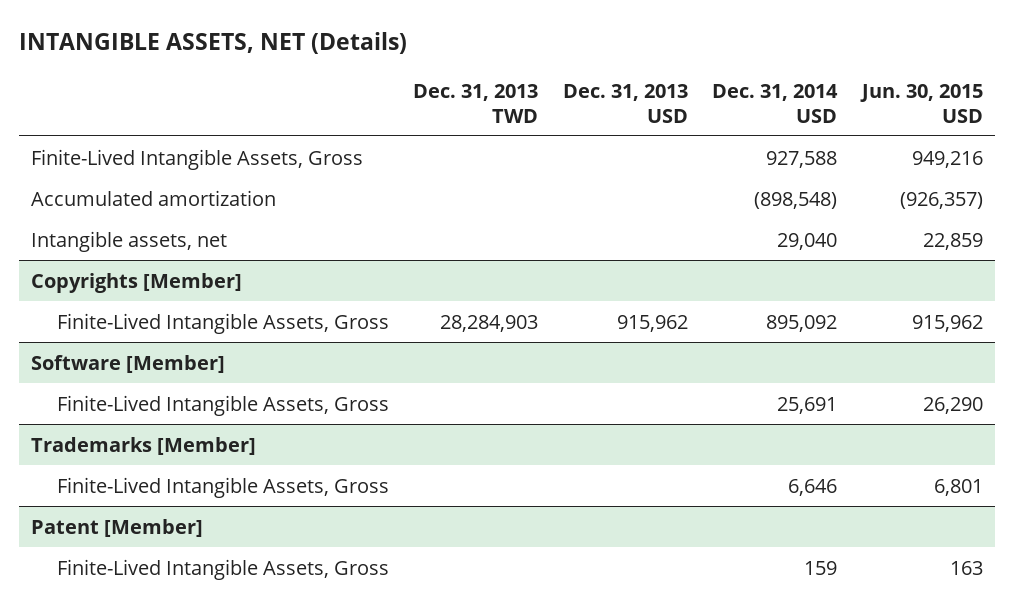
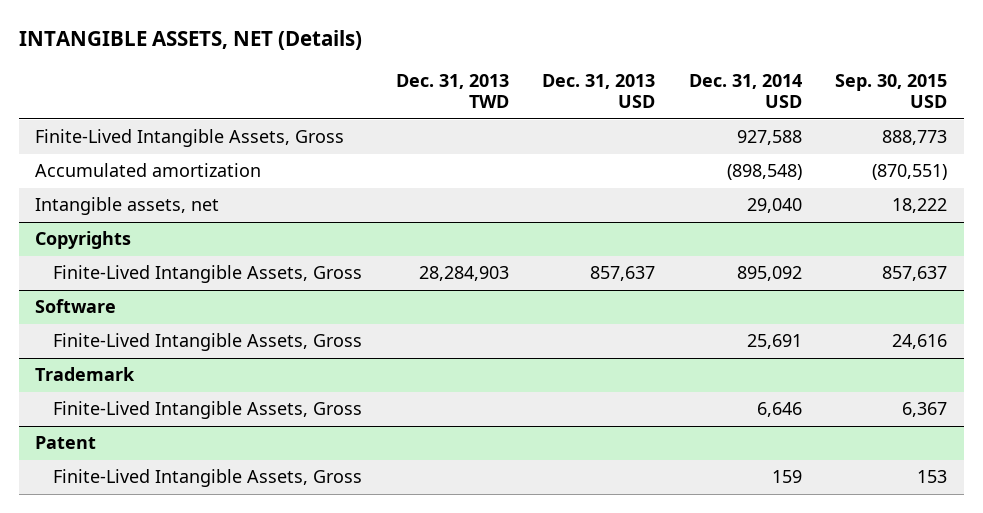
- | Dec. 31, 2013 TWD | Dec. 31, 2013 USD | Dec. 31, 2014 USD | Jun. 30, 2015 USD
+ | Dec. 31, 2013 TWD | Dec. 31, 2013 USD | Dec. 31, 2014 USD | Sep. 30, 2015 USD
- Copyrights [Member]
- Finite-Lived Intangible Assets, Gross | 28,284,903 | 915,962 | 895,092 | 915,962
- Software [Member]
+ Copyrights
+ Finite-Lived Intangible Assets, Gross | 28,284,903 | 857,637 | 895,092 | 857,637
+ Software
- Trademarks [Member]
+ Trademark
- Patent [Member]
+ Patent

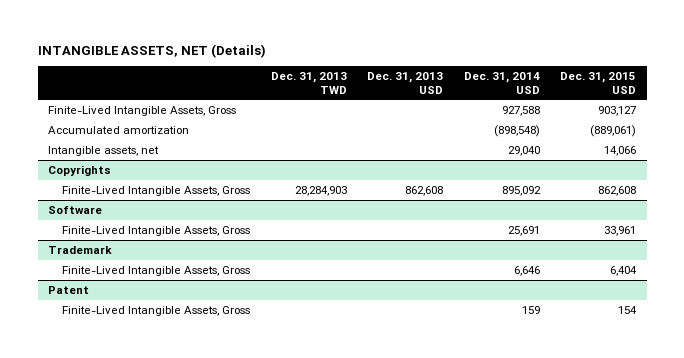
- | Dec. 31, 2013 TWD | Dec. 31, 2013 USD | Dec. 31, 2014 USD | Sep. 30, 2015 USD
+ | Dec. 31, 2013 TWD | Dec. 31, 2013 USD | Dec. 31, 2014 USD | Dec. 31, 2015 USD
@ Copyrights
- Finite-Lived Intangible Assets, Gross | 28,284,903 | 857,637 | 895,092 | 857,637
+ Finite-Lived Intangible Assets, Gross | 28,284,903 | 862,608 | 895,092 | 862,608

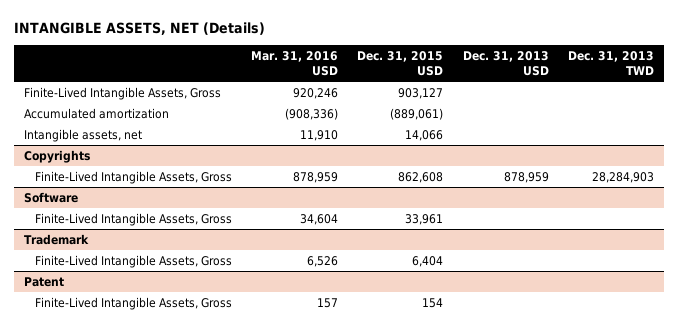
- | Dec. 31, 2013 TWD | Dec. 31, 2013 USD | Dec. 31, 2014 USD | Dec. 31, 2015 USD
+ | Mar. 31, 2016 USD | Dec. 31, 2015 USD | Dec. 31, 2013 USD | Dec. 31, 2013 TWD
@ Copyrights
- Finite-Lived Intangible Assets, Gross | 28,284,903 | 862,608 | 895,092 | 862,608
+ Finite-Lived Intangible Assets, Gross | 878,959 | 862,608 | 878,959 | 28,284,903

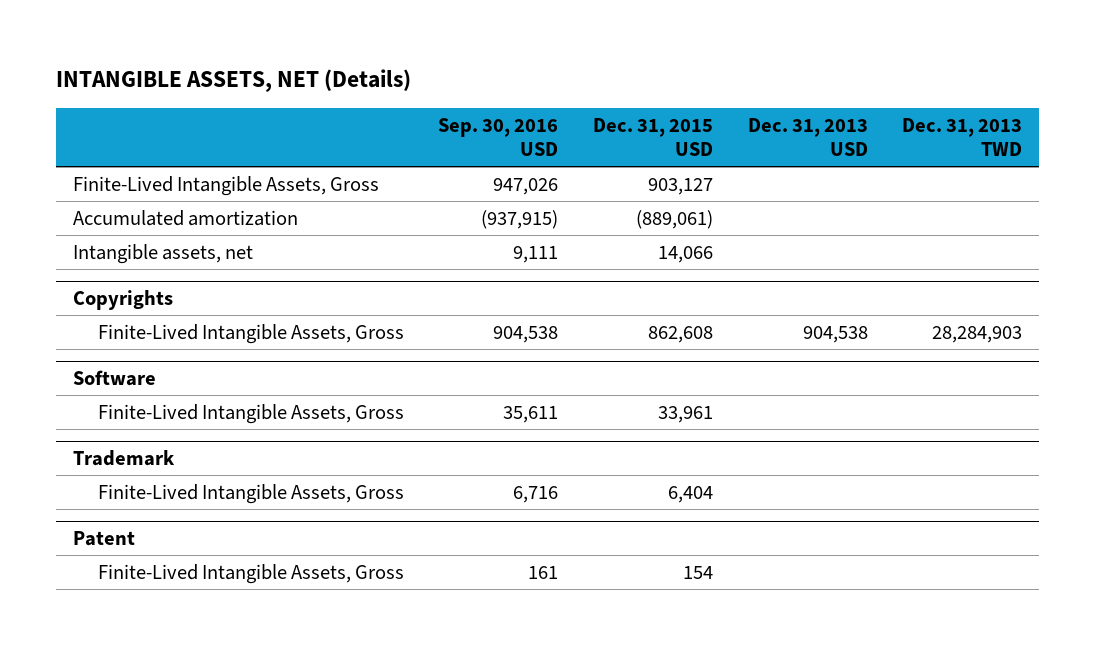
- | Mar. 31, 2016 USD | Dec. 31, 2015 USD | Dec. 31, 2013 USD | Dec. 31, 2013 TWD
+ | Sep. 30, 2016 USD | Dec. 31, 2015 USD | Dec. 31, 2013 USD | Dec. 31, 2013 TWD
@ Copyrights
- Finite-Lived Intangible Assets, Gross | 878,959 | 862,608 | 878,959 | 28,284,903
+ Finite-Lived Intangible Assets, Gross | 904,538 | 862,608 | 904,538 | 28,284,903

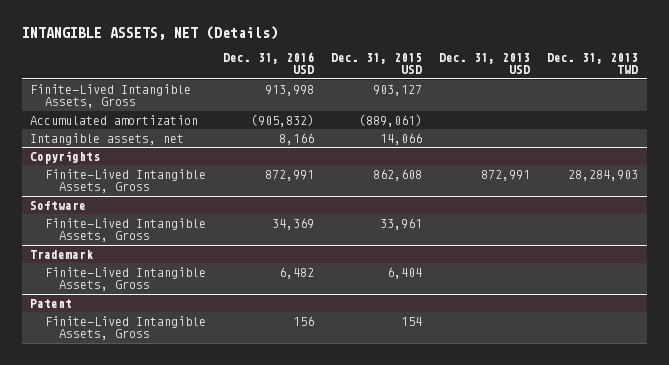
- | Sep. 30, 2016 USD | Dec. 31, 2015 USD | Dec. 31, 2013 USD | Dec. 31, 2013 TWD
+ | Dec. 31, 2016 USD | Dec. 31, 2015 USD | Dec. 31, 2013 USD | Dec. 31, 2013 TWD
@ Copyrights
- Finite-Lived Intangible Assets, Gross | 904,538 | 862,608 | 904,538 | 28,284,903
+ Finite-Lived Intangible Assets, Gross | 872,991 | 862,608 | 872,991 | 28,284,903

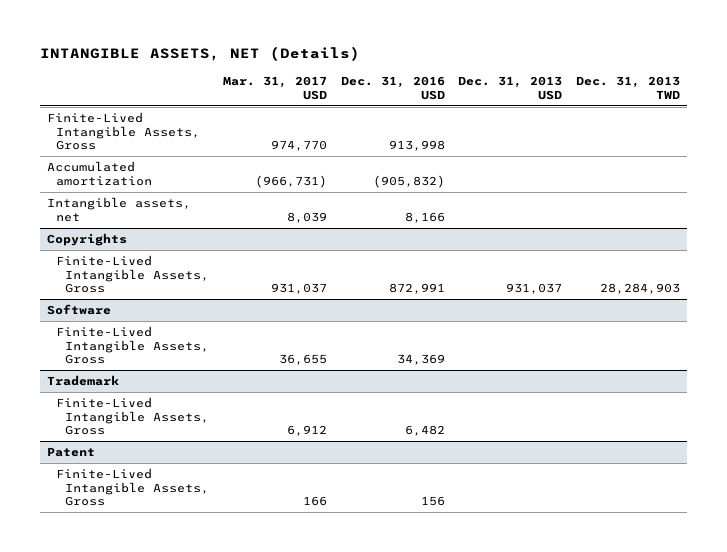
- | Dec. 31, 2016 USD | Dec. 31, 2015 USD | Dec. 31, 2013 USD | Dec. 31, 2013 TWD
+ | Mar. 31, 2017 USD | Dec. 31, 2016 USD | Dec. 31, 2013 USD | Dec. 31, 2013 TWD
@ Copyrights
- Finite-Lived Intangible Assets, Gross | 872,991 | 862,608 | 872,991 | 28,284,903
+ Finite-Lived Intangible Assets, Gross | 931,037 | 872,991 | 931,037 | 28,284,903

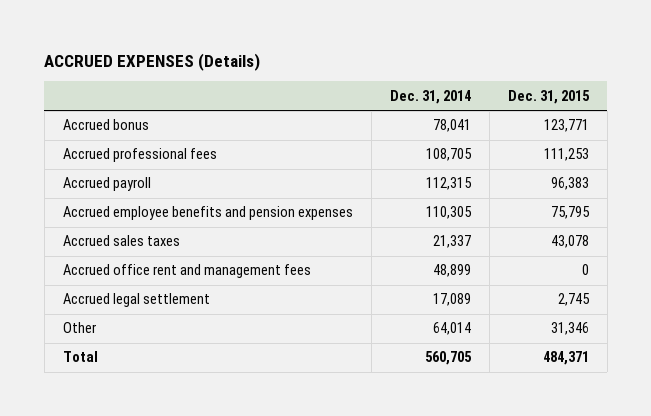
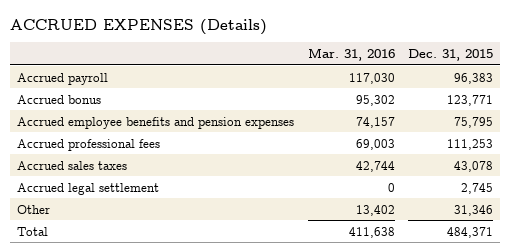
- | Dec. 31, 2014 | Dec. 31, 2015
+ | Mar. 31, 2016 | Dec. 31, 2015
moved down: Accrued bonus | 95,302 | 123,771
moved down: Accrued professional fees | 69,003 | 111,253
- Accrued office rent and management fees | 48,899 | 0

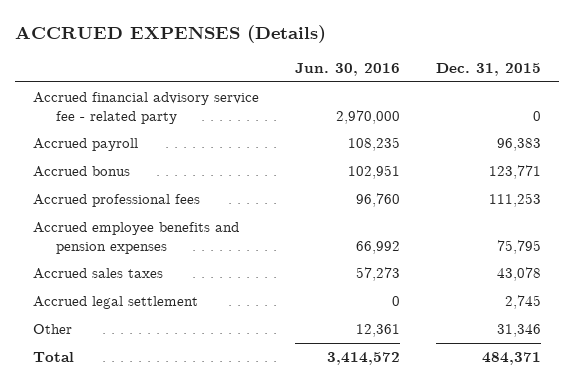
- | Mar. 31, 2016 | Dec. 31, 2015
+ | Jun. 30, 2016 | Dec. 31, 2015
+ Accrued financial advisory service fee - related party | 2,970,000 | 0
moved down: Accrued employee benefits and pension expenses | 66,992 | 75,795

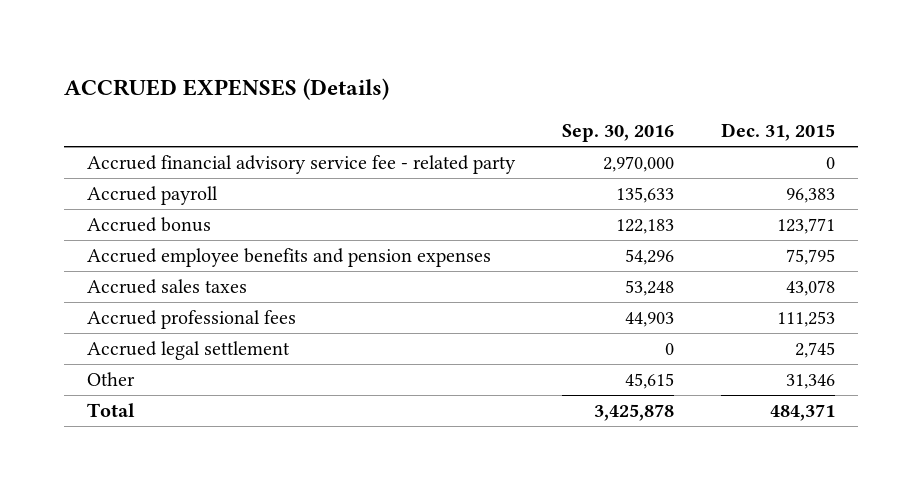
- | Jun. 30, 2016 | Dec. 31, 2015
+ | Sep. 30, 2016 | Dec. 31, 2015
moved down: Accrued professional fees | 44,903 | 111,253

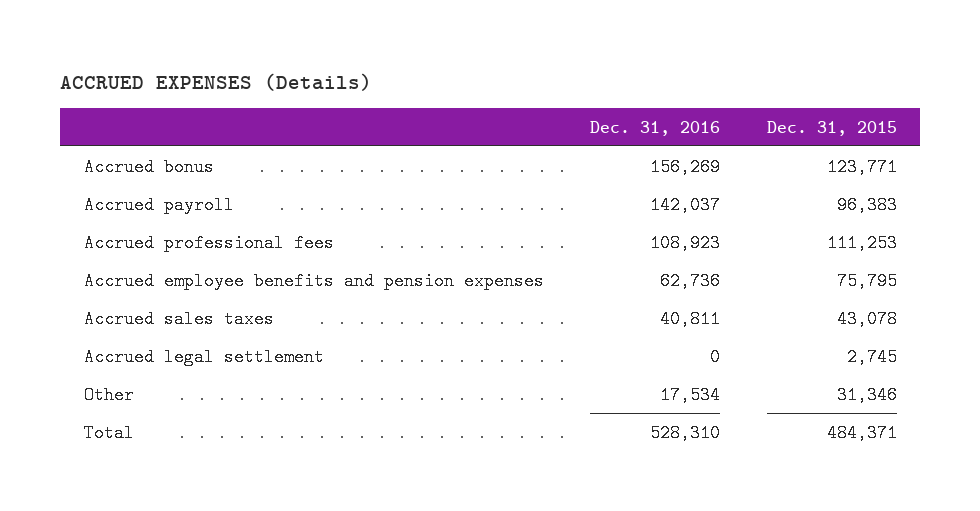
- | Sep. 30, 2016 | Dec. 31, 2015
+ | Dec. 31, 2016 | Dec. 31, 2015
- Accrued financial advisory service fee - related party | 2,970,000 | 0
moved down: Accrued payroll | 142,037 | 96,383
moved up: Accrued professional fees | 108,923 | 111,253

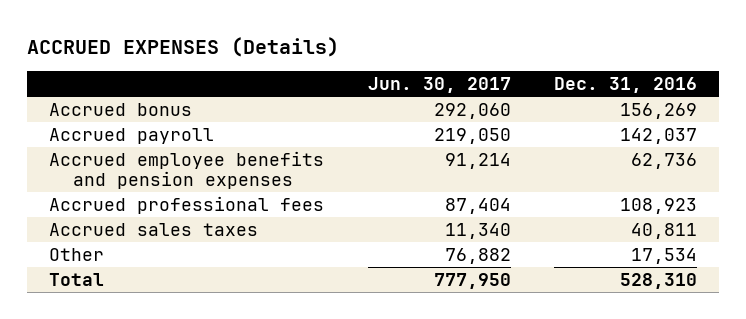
- | Dec. 31, 2016 | Dec. 31, 2015
+ | Jun. 30, 2017 | Dec. 31, 2016
moved down: Accrued professional fees | 87,404 | 108,923
- Accrued legal settlement | 0 | 2,745

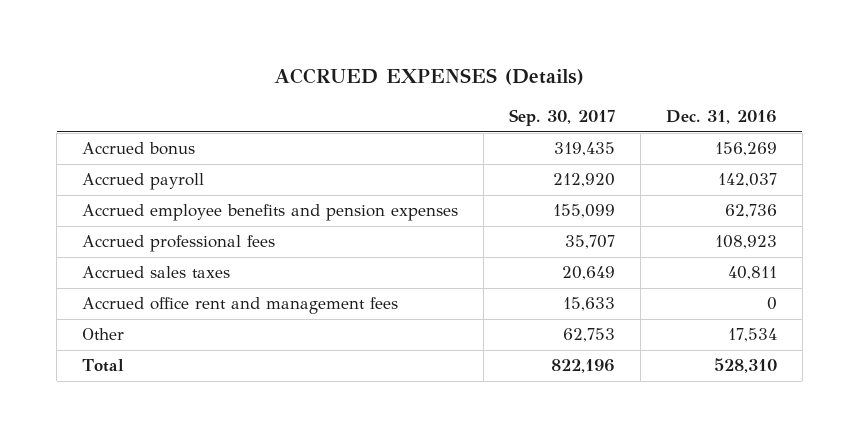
- | Jun. 30, 2017 | Dec. 31, 2016
+ | Sep. 30, 2017 | Dec. 31, 2016
+ Accrued office rent and management fees | 15,633 | 0

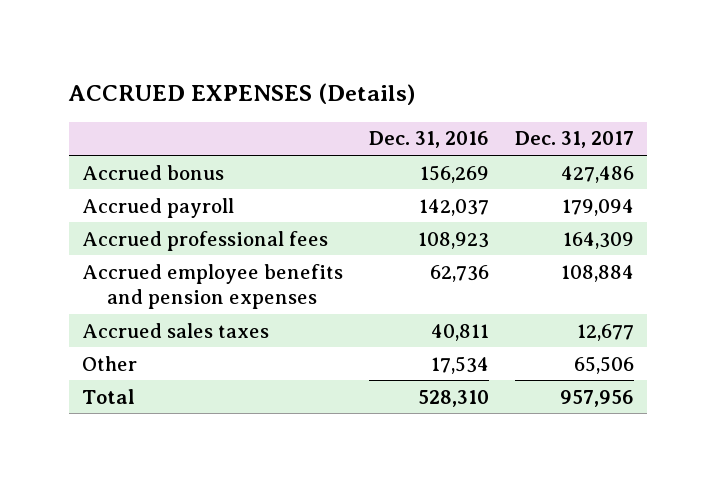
- | Sep. 30, 2017 | Dec. 31, 2016
+ | Dec. 31, 2016 | Dec. 31, 2017
moved down: Accrued employee benefits and pension expenses | 62,736 | 108,884
- Accrued office rent and management fees | 15,633 | 0

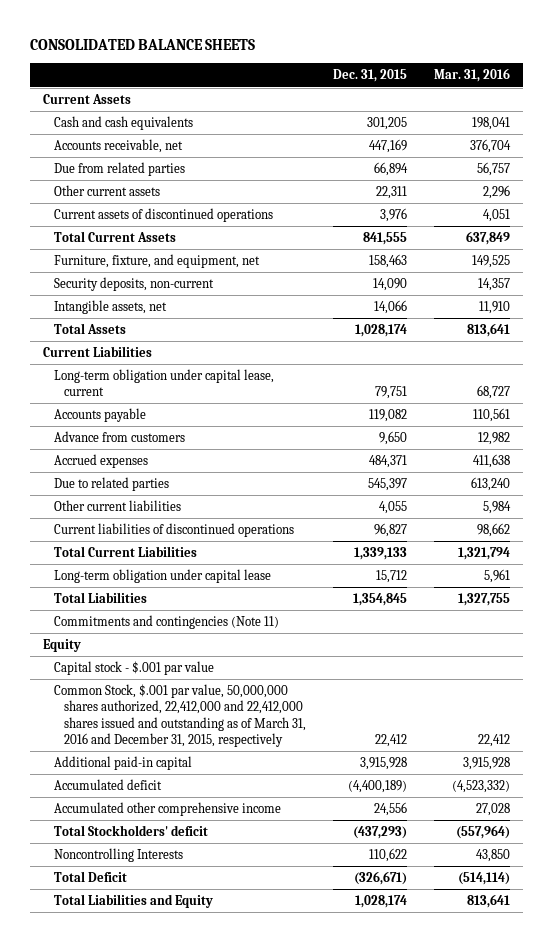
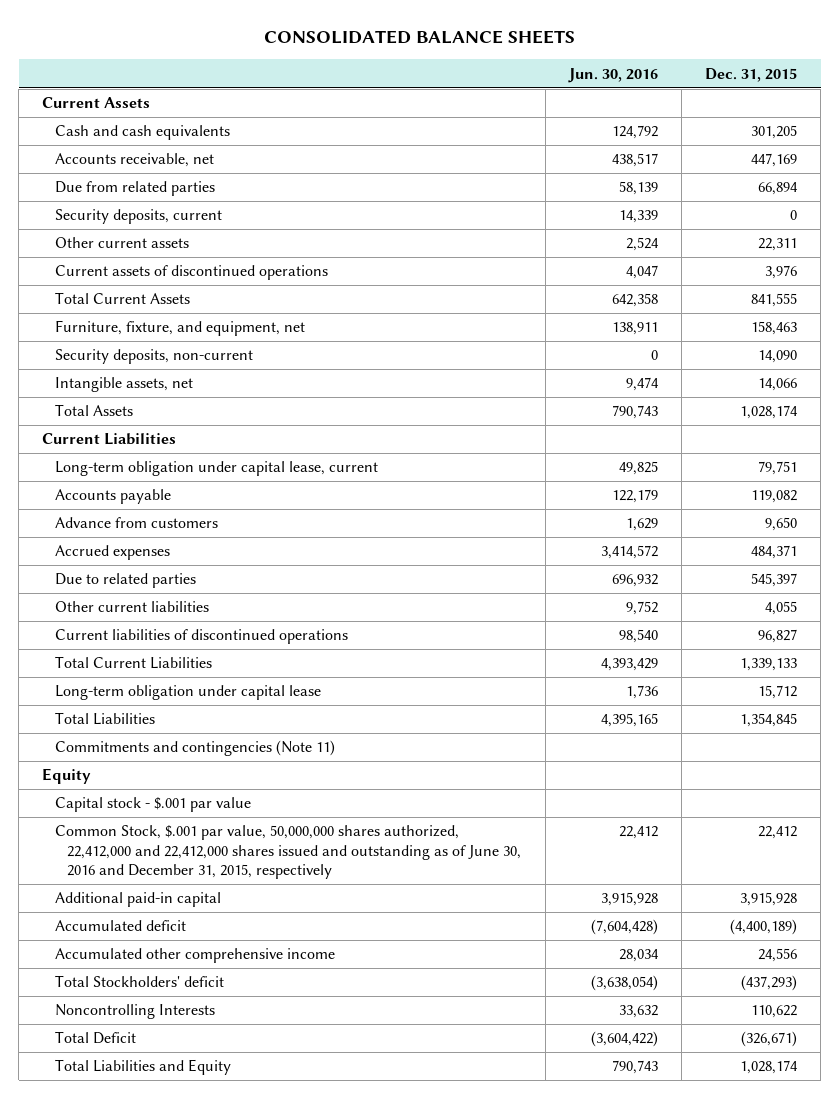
- | Dec. 31, 2015 | Mar. 31, 2016
+ | Jun. 30, 2016 | Dec. 31, 2015
+ Security deposits, current | 14,339 | 0
- Common Stock, $.001 par value, 50,000,000 shares authorized, 22,412,000 and 22,412,000 shares issued and outstanding as of March 31, 2016 and December 31, 2015, respectively | 22,412 | 22,412
+ Common Stock, $.001 par value, 50,000,000 shares authorized, 22,412,000 and 22,412,000 shares issued and outstanding as of June 30, 2016 and December 31, 2015, respectively | 22,412 | 22,412

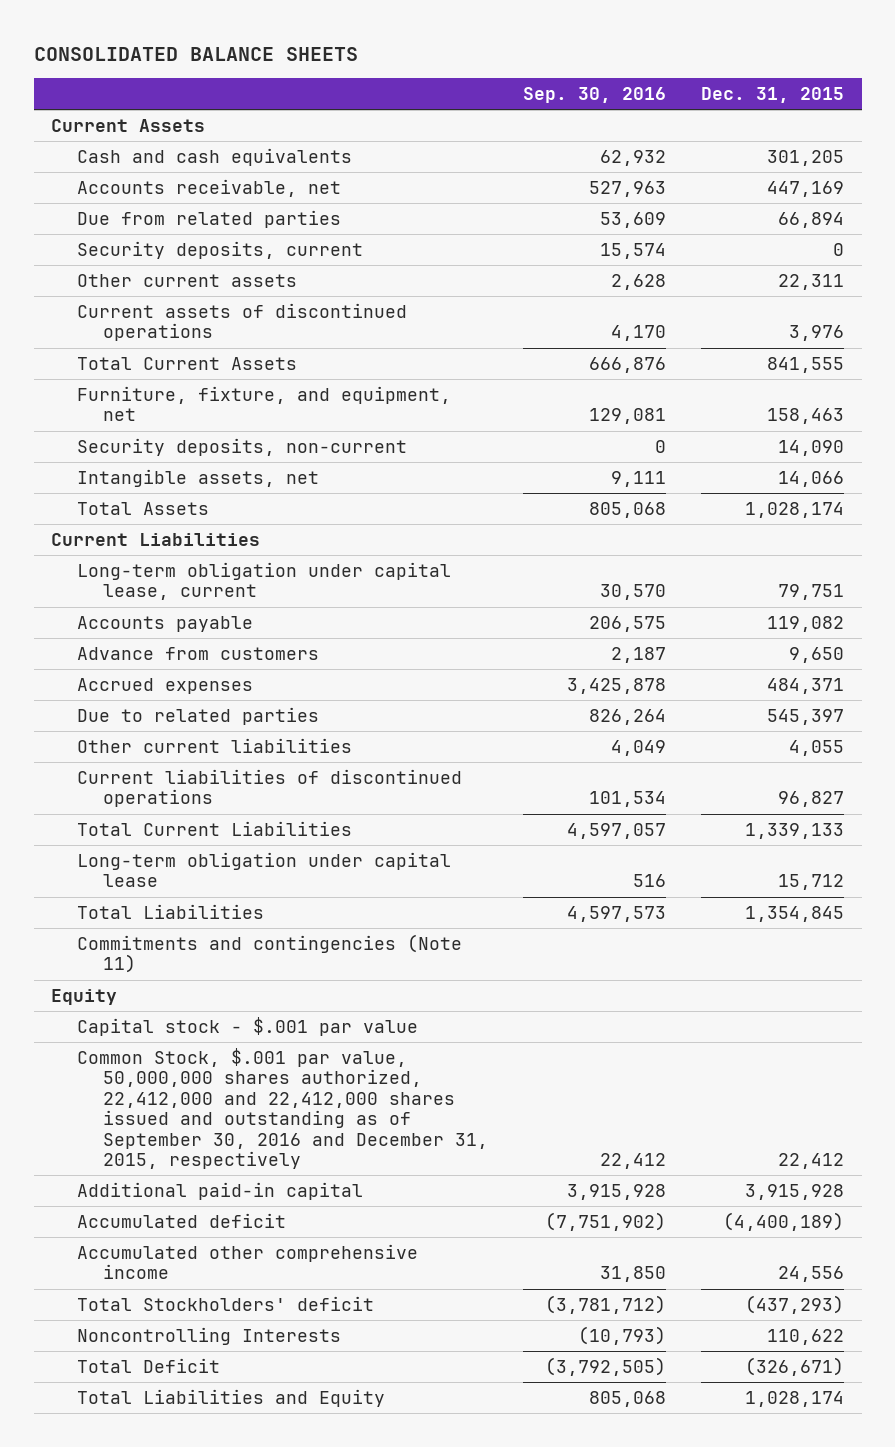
- | Jun. 30, 2016 | Dec. 31, 2015
+ | Sep. 30, 2016 | Dec. 31, 2015
- Common Stock, $.001 par value, 50,000,000 shares authorized, 22,412,000 and 22,412,000 shares issued and outstanding as of June 30, 2016 and December 31, 2015, respectively | 22,412 | 22,412
+ Common Stock, $.001 par value, 50,000,000 shares authorized, 22,412,000 and 22,412,000 shares issued and outstanding as of September 30, 2016 and December 31, 2015, respectively | 22,412 | 22,412

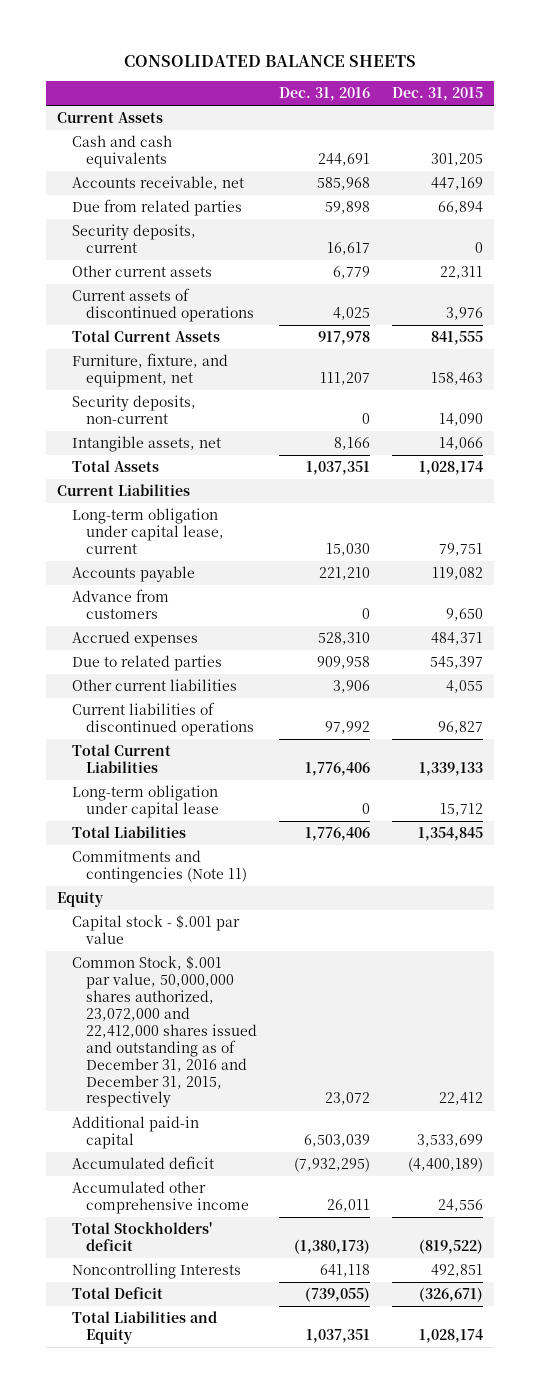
- | Sep. 30, 2016 | Dec. 31, 2015
+ | Dec. 31, 2016 | Dec. 31, 2015
- Common Stock, $.001 par value, 50,000,000 shares authorized, 22,412,000 and 22,412,000 shares issued and outstanding as of September 30, 2016 and December 31, 2015, respectively | 22,412 | 22,412
- Additional paid-in capital | 3,915,928 | 3,915,928
+ Common Stock, $.001 par value, 50,000,000 shares authorized, 23,072,000 and 22,412,000 shares issued and outstanding as of December 31, 2016 and December 31, 2015, respectively | 23,072 | 22,412
+ Additional paid-in capital | 6,503,039 | 3,533,699
- Total Stockholders' deficit | (3,781,712) | (437,293)
- Noncontrolling Interests | (10,793) | 110,622
+ Total Stockholders' deficit | (1,380,173) | (819,522)
+ Noncontrolling Interests | 641,118 | 492,851

